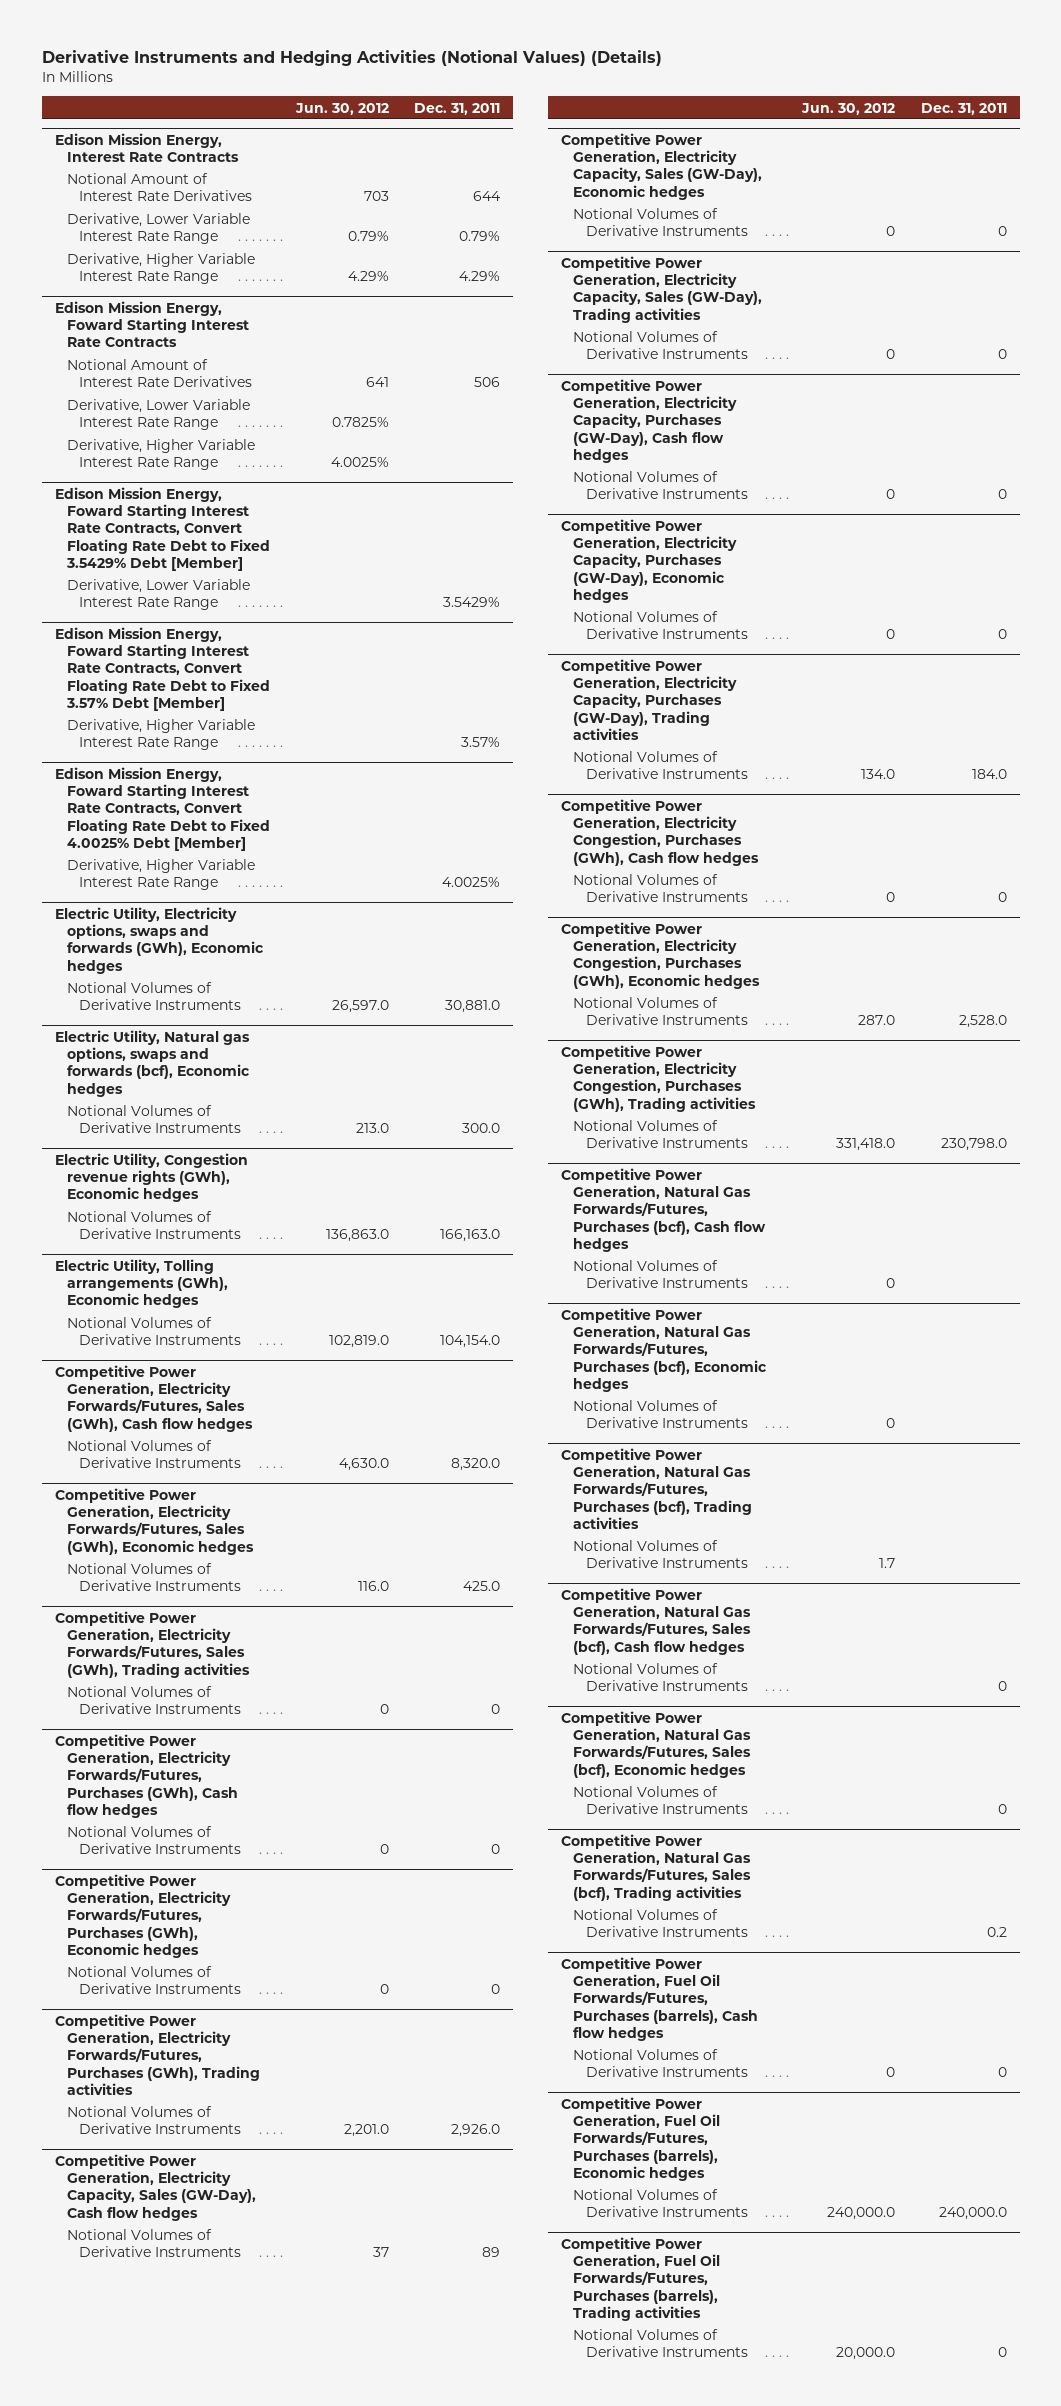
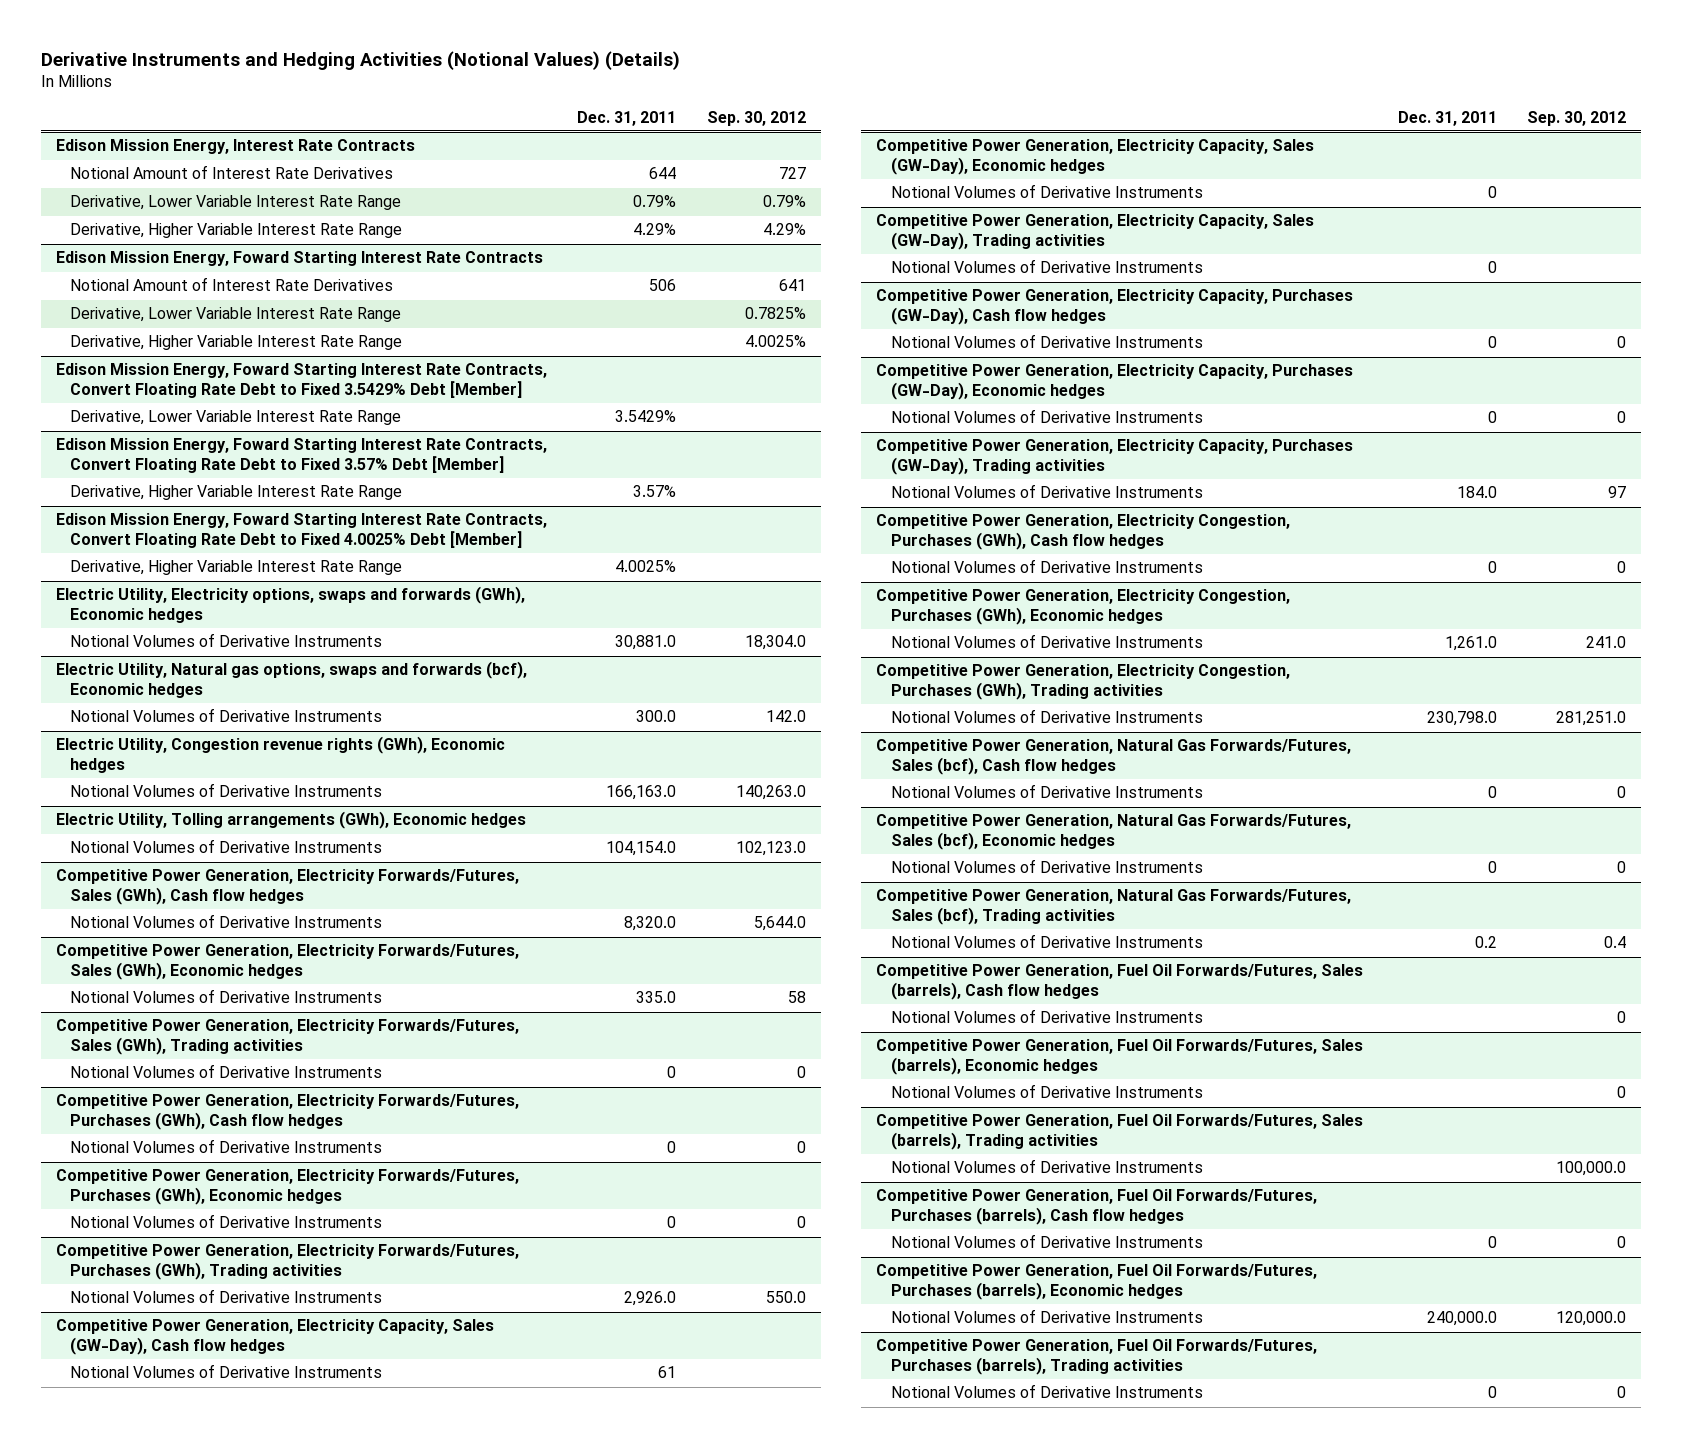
- | Jun. 30, 2012 | Dec. 31, 2011
+ | Dec. 31, 2011 | Sep. 30, 2012
@ Competitive Power Generation, Electricity Forwards/Futures, Sales (GWh), Economic hedges
- Notional Volumes of Derivative Instruments | 116.0 | 425.0
+ Notional Volumes of Derivative Instruments | 335.0 | 58
@ Competitive Power Generation, Electricity Capacity, Sales (GW-Day), Cash flow hedges
- Notional Volumes of Derivative Instruments | 37 | 89
+ Notional Volumes of Derivative Instruments | 61 |
@ Competitive Power Generation, Electricity Congestion, Purchases (GWh), Economic hedges
- Notional Volumes of Derivative Instruments | 287.0 | 2,528.0
+ Notional Volumes of Derivative Instruments | 1,261.0 | 241.0
- Competitive Power Generation, Natural Gas Forwards/Futures, Purchases (bcf), Cash flow hedges
- Notional Volumes of Derivative Instruments | 0 |
- Competitive Power Generation, Natural Gas Forwards/Futures, Purchases (bcf), Economic hedges
- Notional Volumes of Derivative Instruments | 0 |
- Competitive Power Generation, Natural Gas Forwards/Futures, Purchases (bcf), Trading activities
- Notional Volumes of Derivative Instruments | 1.7 |
+ Competitive Power Generation, Fuel Oil Forwards/Futures, Sales (barrels), Cash flow hedges
+ Notional Volumes of Derivative Instruments | | 0
+ Competitive Power Generation, Fuel Oil Forwards/Futures, Sales (barrels), Economic hedges
+ Notional Volumes of Derivative Instruments | | 0
+ Competitive Power Generation, Fuel Oil Forwards/Futures, Sales (barrels), Trading activities
+ Notional Volumes of Derivative Instruments | | 100,000.0

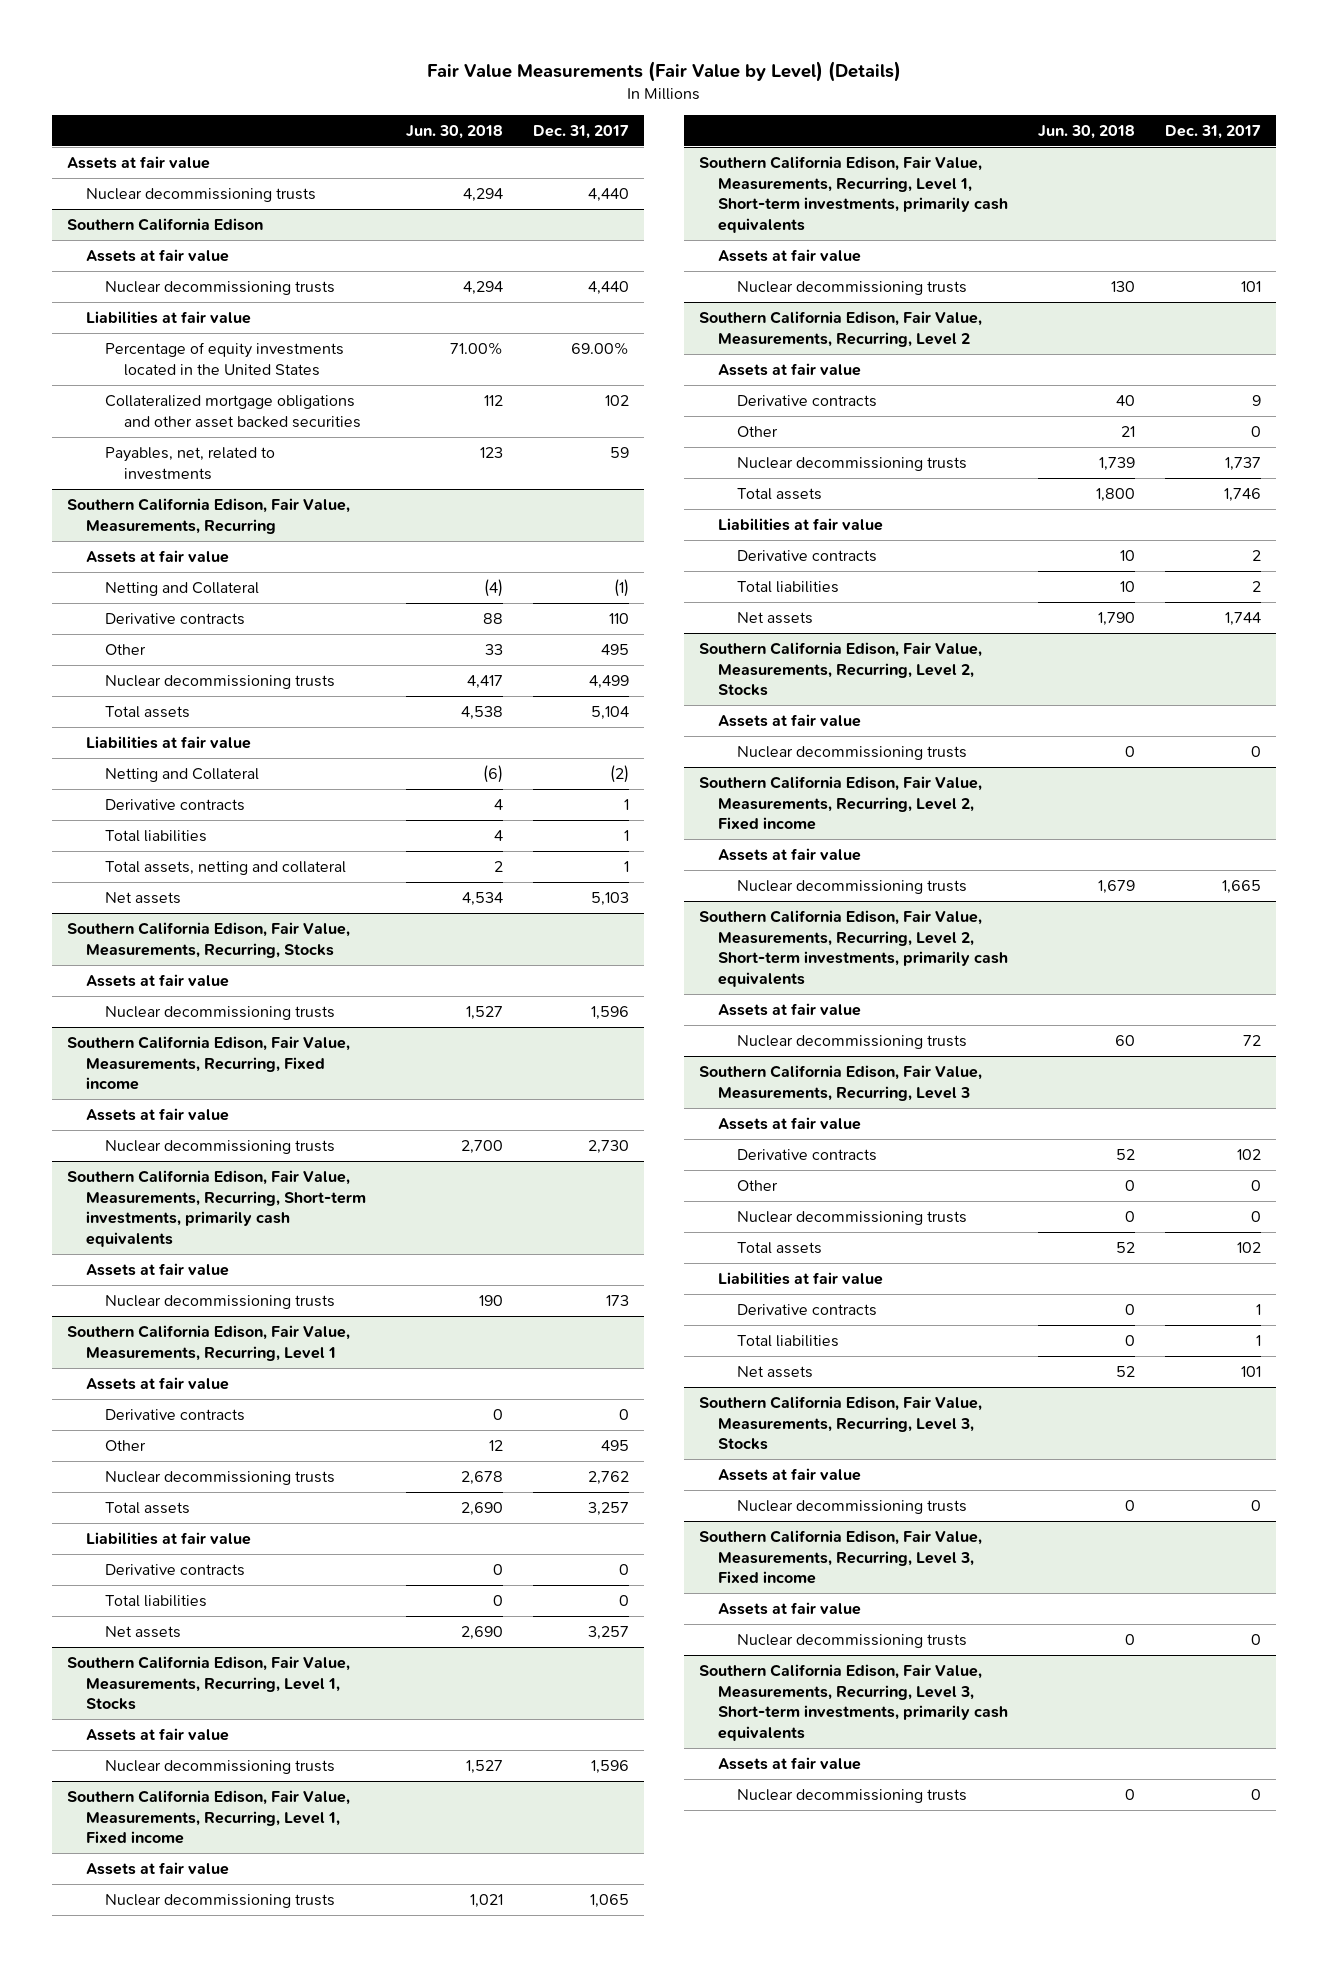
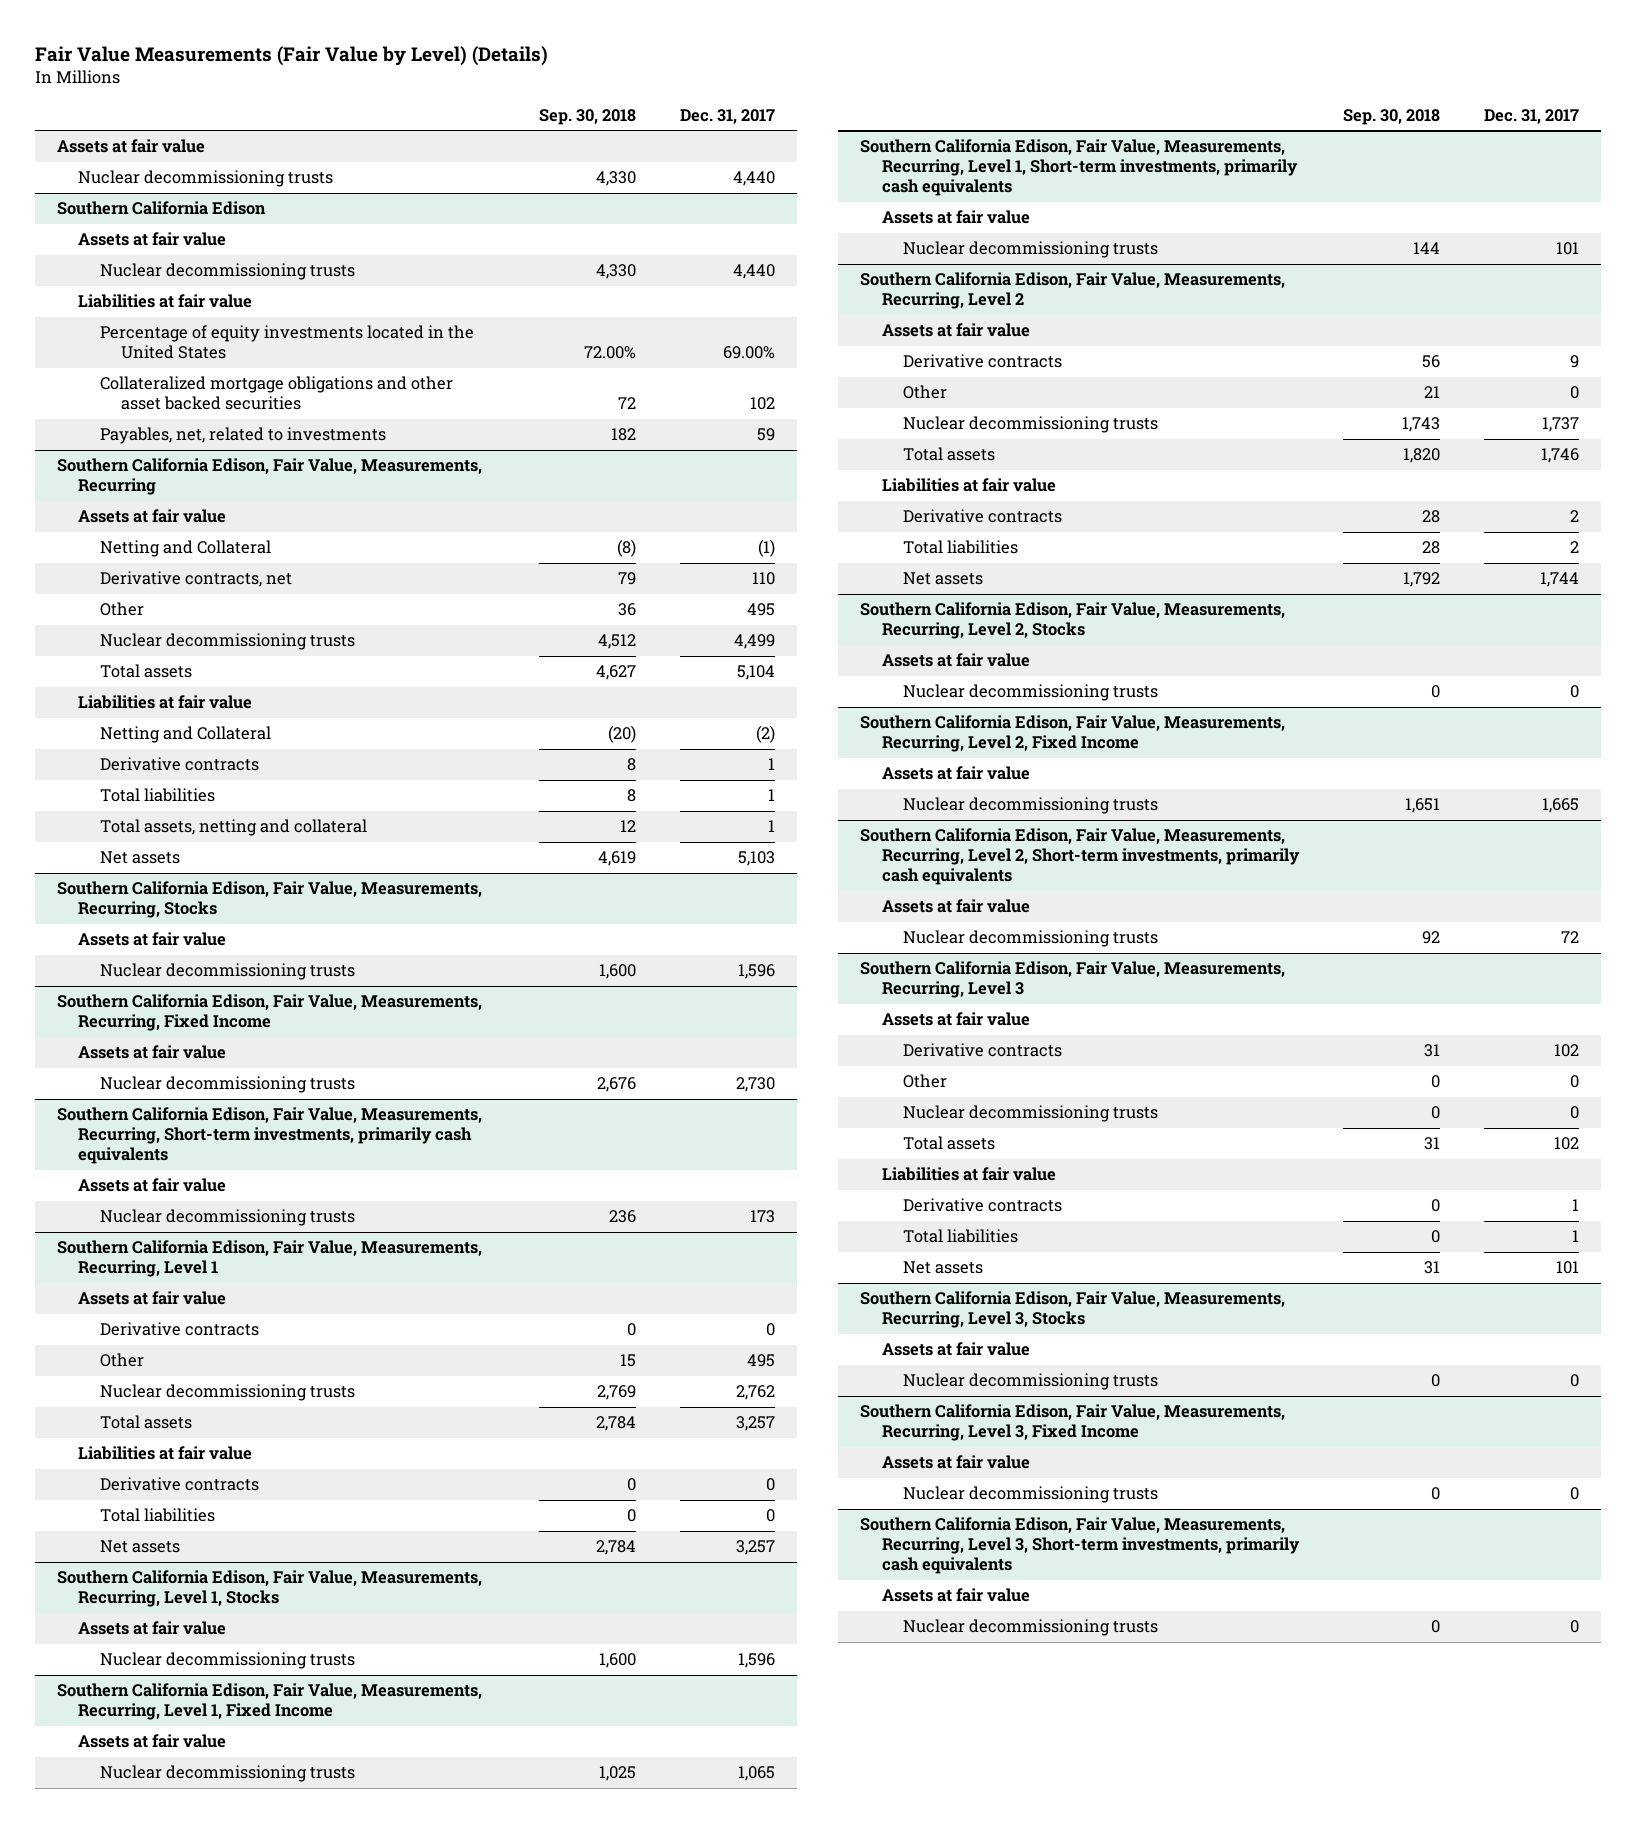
- | Jun. 30, 2018 | Dec. 31, 2017
+ | Sep. 30, 2018 | Dec. 31, 2017
@ Southern California Edison, Fair Value, Measurements, Recurring
- Derivative contracts | 88 | 110
+ Derivative contracts, net | 79 | 110
- Southern California Edison, Fair Value, Measurements, Recurring, Fixed income
+ Southern California Edison, Fair Value, Measurements, Recurring, Fixed Income
- Southern California Edison, Fair Value, Measurements, Recurring, Level 1, Fixed income
+ Southern California Edison, Fair Value, Measurements, Recurring, Level 1, Fixed Income
- Southern California Edison, Fair Value, Measurements, Recurring, Level 2, Fixed income
+ Southern California Edison, Fair Value, Measurements, Recurring, Level 2, Fixed Income
- Southern California Edison, Fair Value, Measurements, Recurring, Level 3, Fixed income
+ Southern California Edison, Fair Value, Measurements, Recurring, Level 3, Fixed Income

